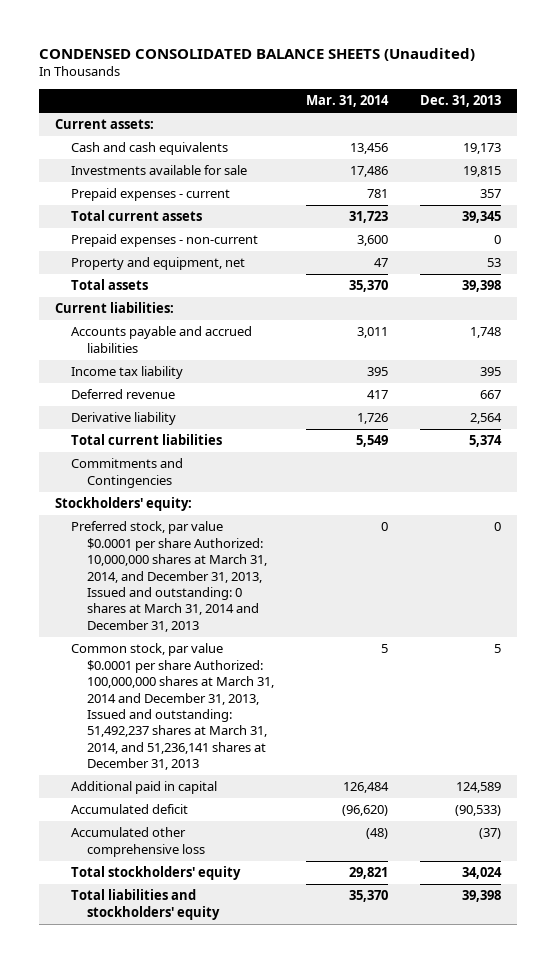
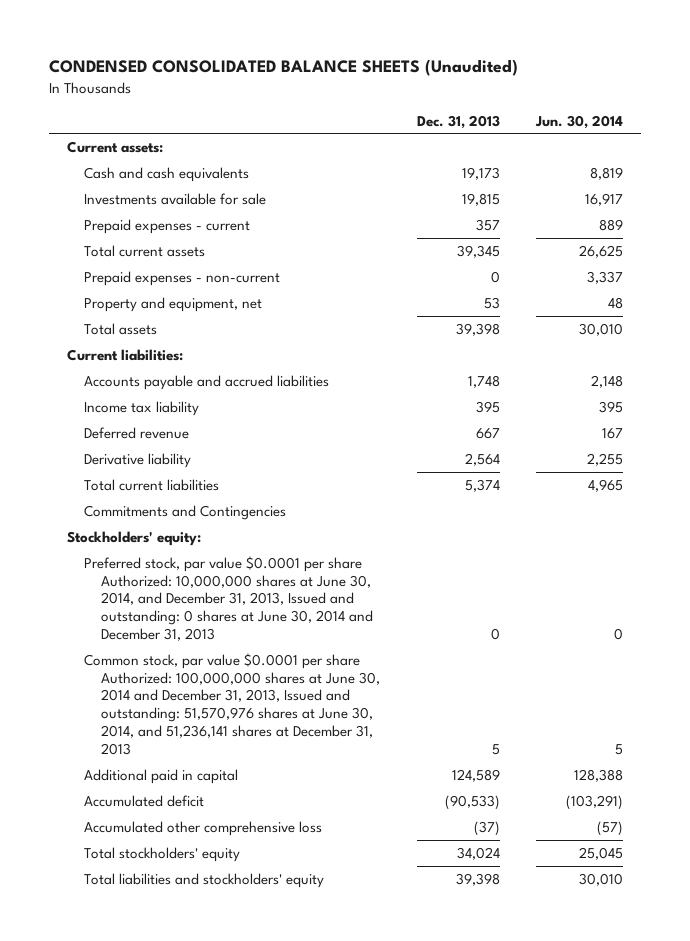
- | Mar. 31, 2014 | Dec. 31, 2013
+ | Dec. 31, 2013 | Jun. 30, 2014
- Preferred stock, par value $0.0001 per share Authorized: 10,000,000 shares at March 31, 2014, and December 31, 2013, Issued and outstanding: 0 shares at March 31, 2014 and December 31, 2013 | 0 | 0
- Common stock, par value $0.0001 per share Authorized: 100,000,000 shares at March 31, 2014 and December 31, 2013, Issued and outstanding: 51,492,237 shares at March 31, 2014, and 51,236,141 shares at December 31, 2013 | 5 | 5
+ Preferred stock, par value $0.0001 per share Authorized: 10,000,000 shares at June 30, 2014, and December 31, 2013, Issued and outstanding: 0 shares at June 30, 2014 and December 31, 2013 | 0 | 0
+ Common stock, par value $0.0001 per share Authorized: 100,000,000 shares at June 30, 2014 and December 31, 2013, Issued and outstanding: 51,570,976 shares at June 30, 2014, and 51,236,141 shares at December 31, 2013 | 5 | 5

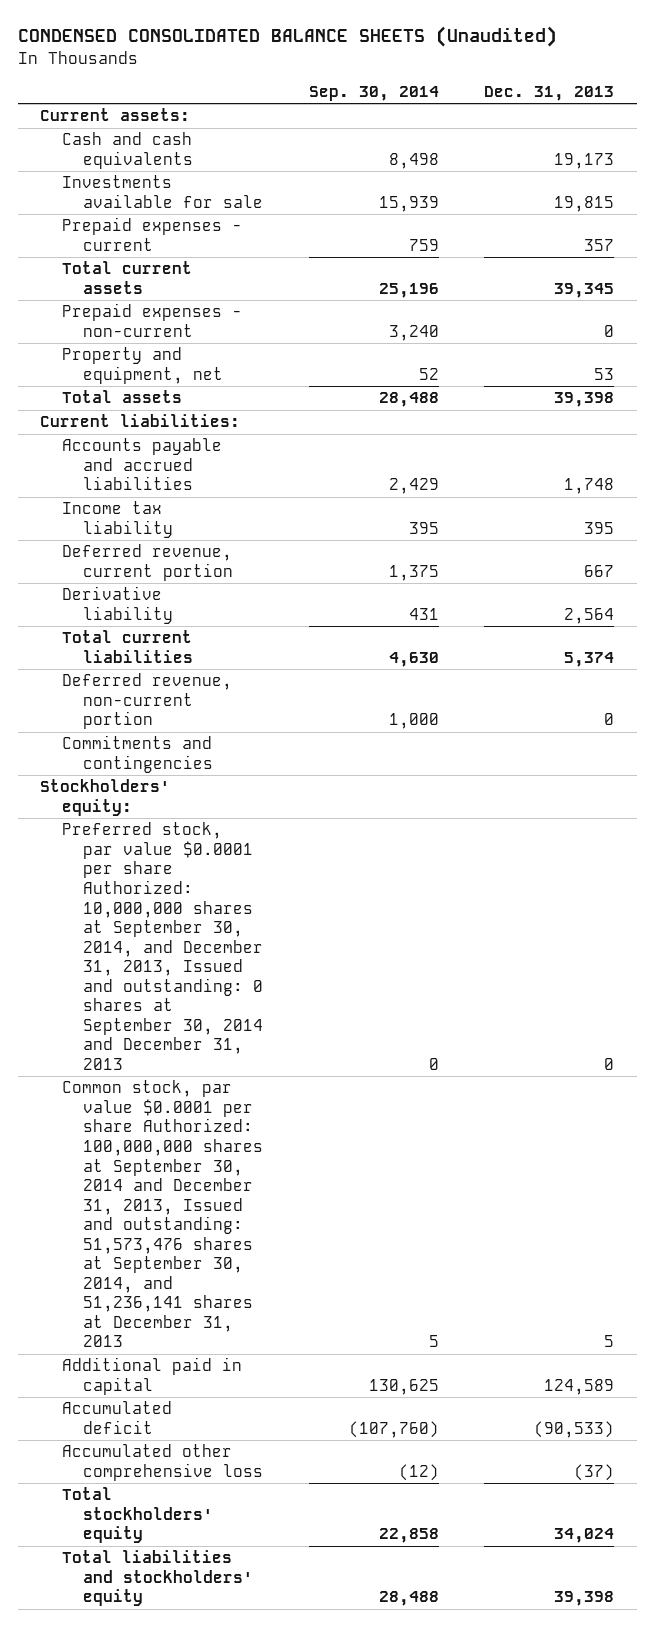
- | Dec. 31, 2013 | Jun. 30, 2014
+ | Sep. 30, 2014 | Dec. 31, 2013
- Deferred revenue | 667 | 167
+ Deferred revenue, current portion | 1,375 | 667
- Commitments and Contingencies
+ Deferred revenue, non-current portion | 1,000 | 0
+ Commitments and contingencies
- Preferred stock, par value $0.0001 per share Authorized: 10,000,000 shares at June 30, 2014, and December 31, 2013, Issued and outstanding: 0 shares at June 30, 2014 and December 31, 2013 | 0 | 0
- Common stock, par value $0.0001 per share Authorized: 100,000,000 shares at June 30, 2014 and December 31, 2013, Issued and outstanding: 51,570,976 shares at June 30, 2014, and 51,236,141 shares at December 31, 2013 | 5 | 5
+ Preferred stock, par value $0.0001 per share Authorized: 10,000,000 shares at September 30, 2014, and December 31, 2013, Issued and outstanding: 0 shares at September 30, 2014 and December 31, 2013 | 0 | 0
+ Common stock, par value $0.0001 per share Authorized: 100,000,000 shares at September 30, 2014 and December 31, 2013, Issued and outstanding: 51,573,476 shares at September 30, 2014, and 51,236,141 shares at December 31, 2013 | 5 | 5

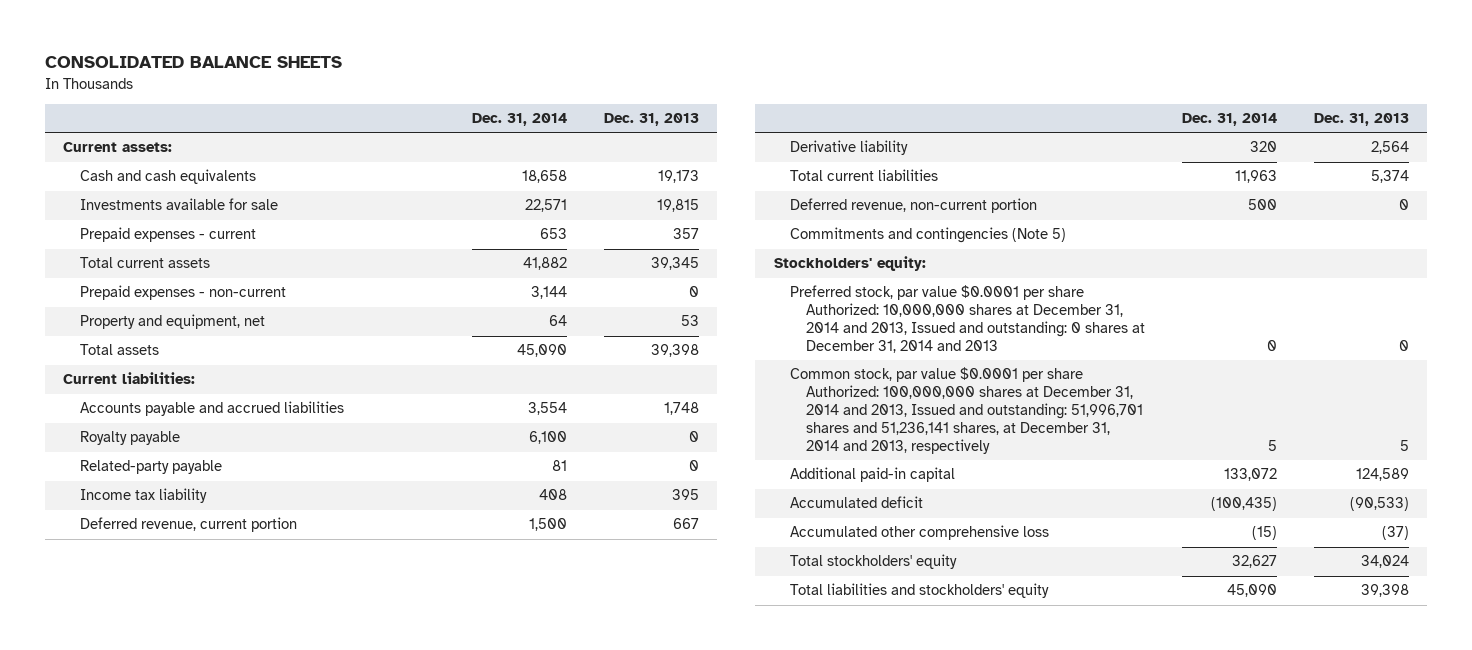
- CONDENSED CONSOLIDATED BALANCE SHEETS (Unaudited)
+ CONSOLIDATED BALANCE SHEETS
- | Sep. 30, 2014 | Dec. 31, 2013
+ | Dec. 31, 2014 | Dec. 31, 2013
+ Royalty payable | 6,100 | 0
+ Related-party payable | 81 | 0
- Commitments and contingencies
+ Commitments and contingencies (Note 5)
- Preferred stock, par value $0.0001 per share Authorized: 10,000,000 shares at September 30, 2014, and December 31, 2013, Issued and outstanding: 0 shares at September 30, 2014 and December 31, 2013 | 0 | 0
- Common stock, par value $0.0001 per share Authorized: 100,000,000 shares at September 30, 2014 and December 31, 2013, Issued and outstanding: 51,573,476 shares at September 30, 2014, and 51,236,141 shares at December 31, 2013 | 5 | 5
- Additional paid in capital | 130,625 | 124,589
+ Preferred stock, par value $0.0001 per share Authorized: 10,000,000 shares at December 31, 2014 and 2013, Issued and outstanding: 0 shares at December 31, 2014 and 2013 | 0 | 0
+ Common stock, par value $0.0001 per share Authorized: 100,000,000 shares at December 31, 2014 and 2013, Issued and outstanding: 51,996,701 shares and 51,236,141 shares, at December 31, 2014 and 2013, respectively | 5 | 5
+ Additional paid-in capital | 133,072 | 124,589

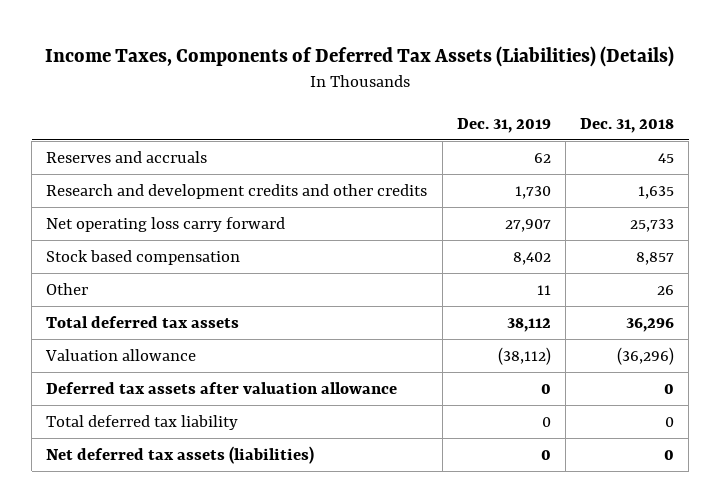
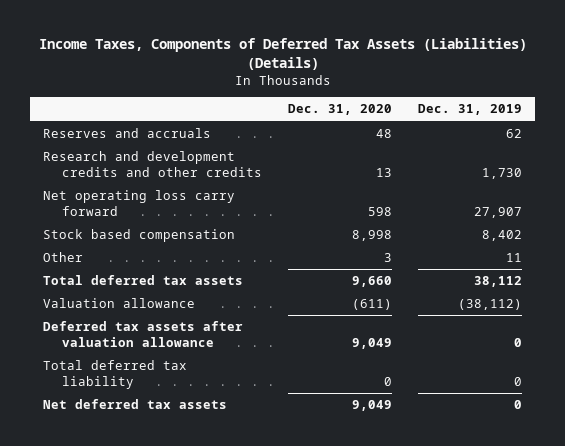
- | Dec. 31, 2019 | Dec. 31, 2018
+ | Dec. 31, 2020 | Dec. 31, 2019
- Net deferred tax assets (liabilities) | 0 | 0
+ Net deferred tax assets | 9,049 | 0

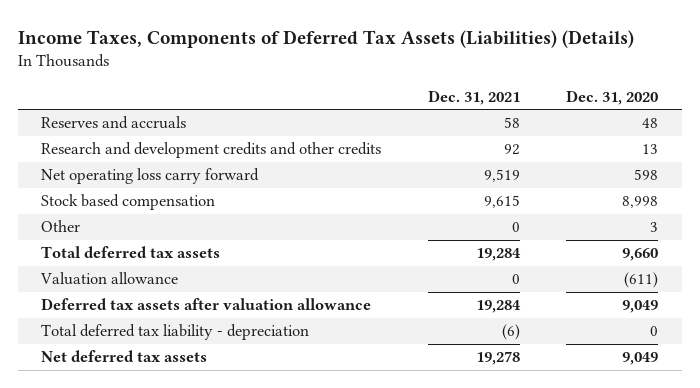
- | Dec. 31, 2020 | Dec. 31, 2019
+ | Dec. 31, 2021 | Dec. 31, 2020
- Total deferred tax liability | 0 | 0
+ Total deferred tax liability - depreciation | (6) | 0

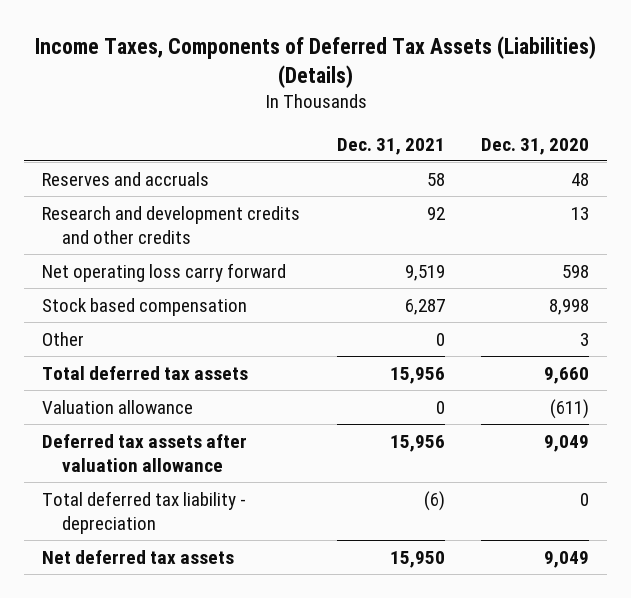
- Stock based compensation | 9,615 | 8,998
+ Stock based compensation | 6,287 | 8,998
- Total deferred tax assets | 19,284 | 9,660
+ Total deferred tax assets | 15,956 | 9,660
- Deferred tax assets after valuation allowance | 19,284 | 9,049
+ Deferred tax assets after valuation allowance | 15,956 | 9,049
- Net deferred tax assets | 19,278 | 9,049
+ Net deferred tax assets | 15,950 | 9,049

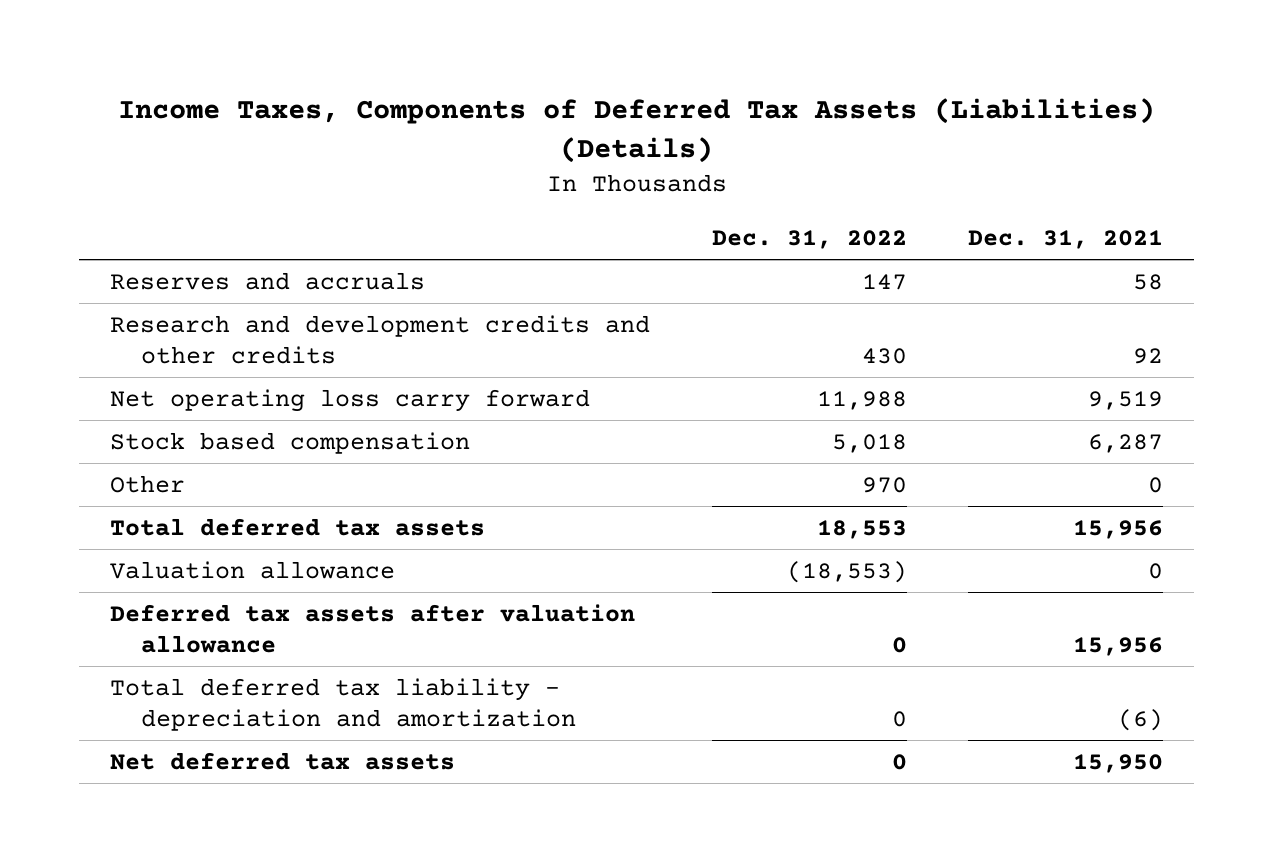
- | Dec. 31, 2021 | Dec. 31, 2020
+ | Dec. 31, 2022 | Dec. 31, 2021
- Total deferred tax liability - depreciation | (6) | 0
+ Total deferred tax liability - depreciation and amortization | 0 | (6)

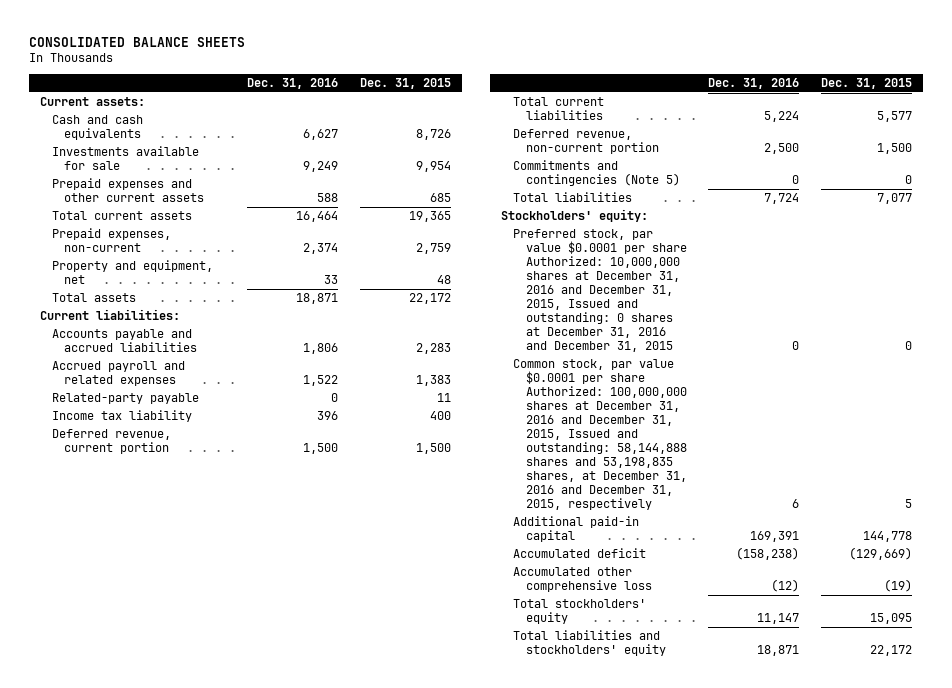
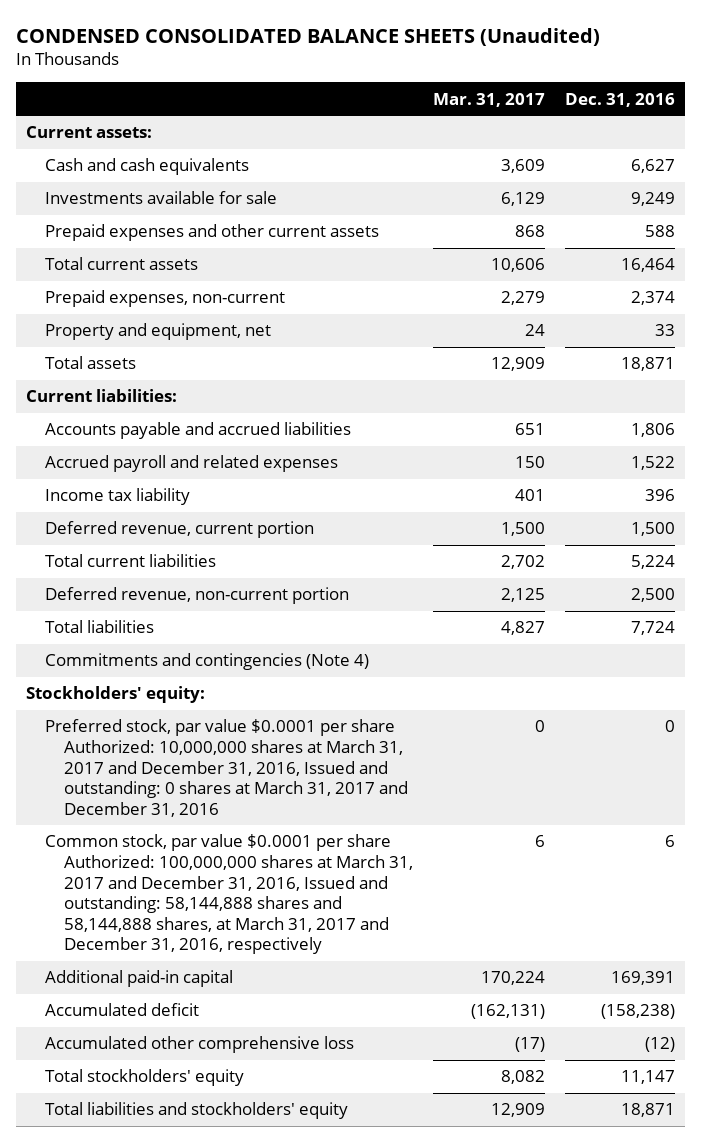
- CONSOLIDATED BALANCE SHEETS
+ CONDENSED CONSOLIDATED BALANCE SHEETS (Unaudited)
- | Dec. 31, 2016 | Dec. 31, 2015
+ | Mar. 31, 2017 | Dec. 31, 2016
- Related-party payable | 0 | 11
- Commitments and contingencies (Note 5) | 0 | 0
+ Commitments and contingencies (Note 4)
- Preferred stock, par value $0.0001 per share Authorized: 10,000,000 shares at December 31, 2016 and December 31, 2015, Issued and outstanding: 0 shares at December 31, 2016 and December 31, 2015 | 0 | 0
- Common stock, par value $0.0001 per share Authorized: 100,000,000 shares at December 31, 2016 and December 31, 2015, Issued and outstanding: 58,144,888 shares and 53,198,835 shares, at December 31, 2016 and December 31, 2015, respectively | 6 | 5
+ Preferred stock, par value $0.0001 per share Authorized: 10,000,000 shares at March 31, 2017 and December 31, 2016, Issued and outstanding: 0 shares at March 31, 2017 and December 31, 2016 | 0 | 0
+ Common stock, par value $0.0001 per share Authorized: 100,000,000 shares at March 31, 2017 and December 31, 2016, Issued and outstanding: 58,144,888 shares and 58,144,888 shares, at March 31, 2017 and December 31, 2016, respectively | 6 | 6

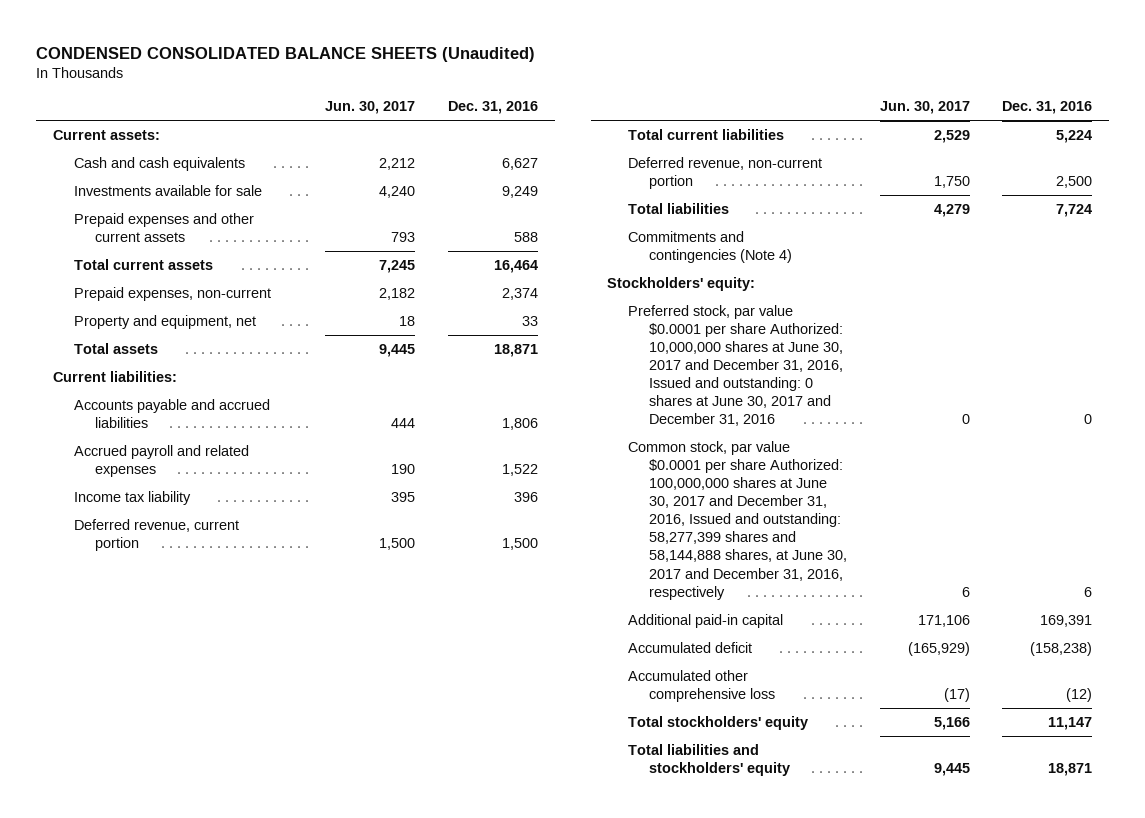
- | Mar. 31, 2017 | Dec. 31, 2016
+ | Jun. 30, 2017 | Dec. 31, 2016
- Preferred stock, par value $0.0001 per share Authorized: 10,000,000 shares at March 31, 2017 and December 31, 2016, Issued and outstanding: 0 shares at March 31, 2017 and December 31, 2016 | 0 | 0
- Common stock, par value $0.0001 per share Authorized: 100,000,000 shares at March 31, 2017 and December 31, 2016, Issued and outstanding: 58,144,888 shares and 58,144,888 shares, at March 31, 2017 and December 31, 2016, respectively | 6 | 6
+ Preferred stock, par value $0.0001 per share Authorized: 10,000,000 shares at June 30, 2017 and December 31, 2016, Issued and outstanding: 0 shares at June 30, 2017 and December 31, 2016 | 0 | 0
+ Common stock, par value $0.0001 per share Authorized: 100,000,000 shares at June 30, 2017 and December 31, 2016, Issued and outstanding: 58,277,399 shares and 58,144,888 shares, at June 30, 2017 and December 31, 2016, respectively | 6 | 6

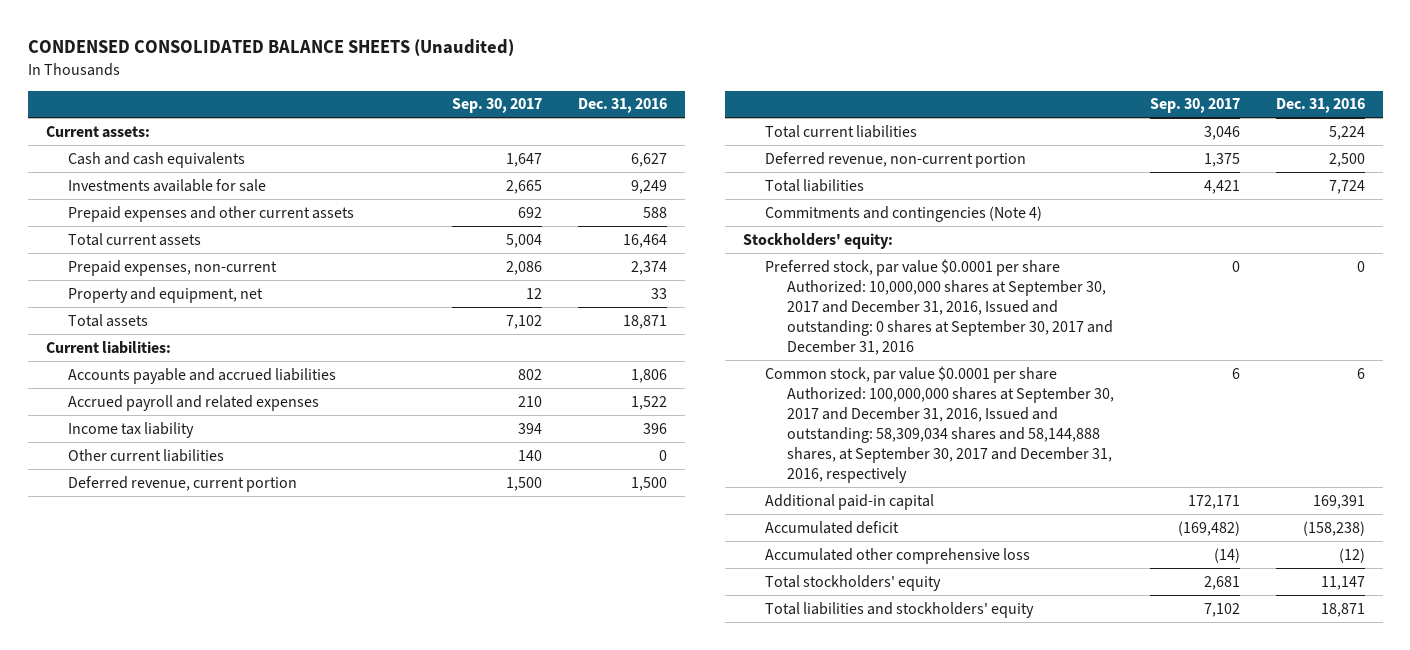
- | Jun. 30, 2017 | Dec. 31, 2016
+ | Sep. 30, 2017 | Dec. 31, 2016
+ Other current liabilities | 140 | 0
- Preferred stock, par value $0.0001 per share Authorized: 10,000,000 shares at June 30, 2017 and December 31, 2016, Issued and outstanding: 0 shares at June 30, 2017 and December 31, 2016 | 0 | 0
- Common stock, par value $0.0001 per share Authorized: 100,000,000 shares at June 30, 2017 and December 31, 2016, Issued and outstanding: 58,277,399 shares and 58,144,888 shares, at June 30, 2017 and December 31, 2016, respectively | 6 | 6
+ Preferred stock, par value $0.0001 per share Authorized: 10,000,000 shares at September 30, 2017 and December 31, 2016, Issued and outstanding: 0 shares at September 30, 2017 and December 31, 2016 | 0 | 0
+ Common stock, par value $0.0001 per share Authorized: 100,000,000 shares at September 30, 2017 and December 31, 2016, Issued and outstanding: 58,309,034 shares and 58,144,888 shares, at September 30, 2017 and December 31, 2016, respectively | 6 | 6

